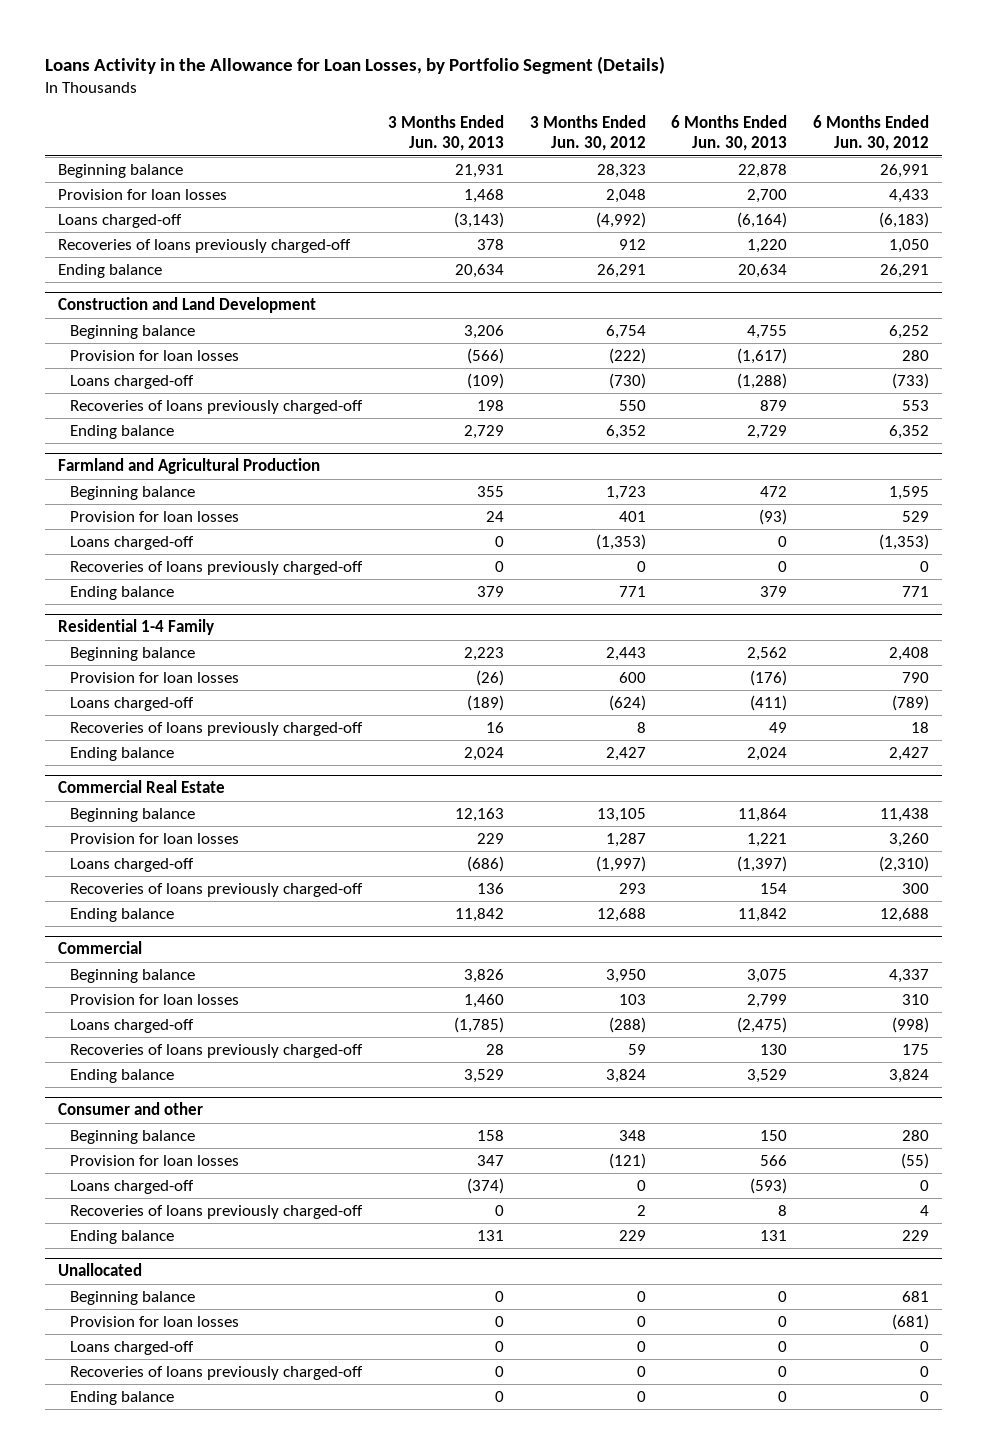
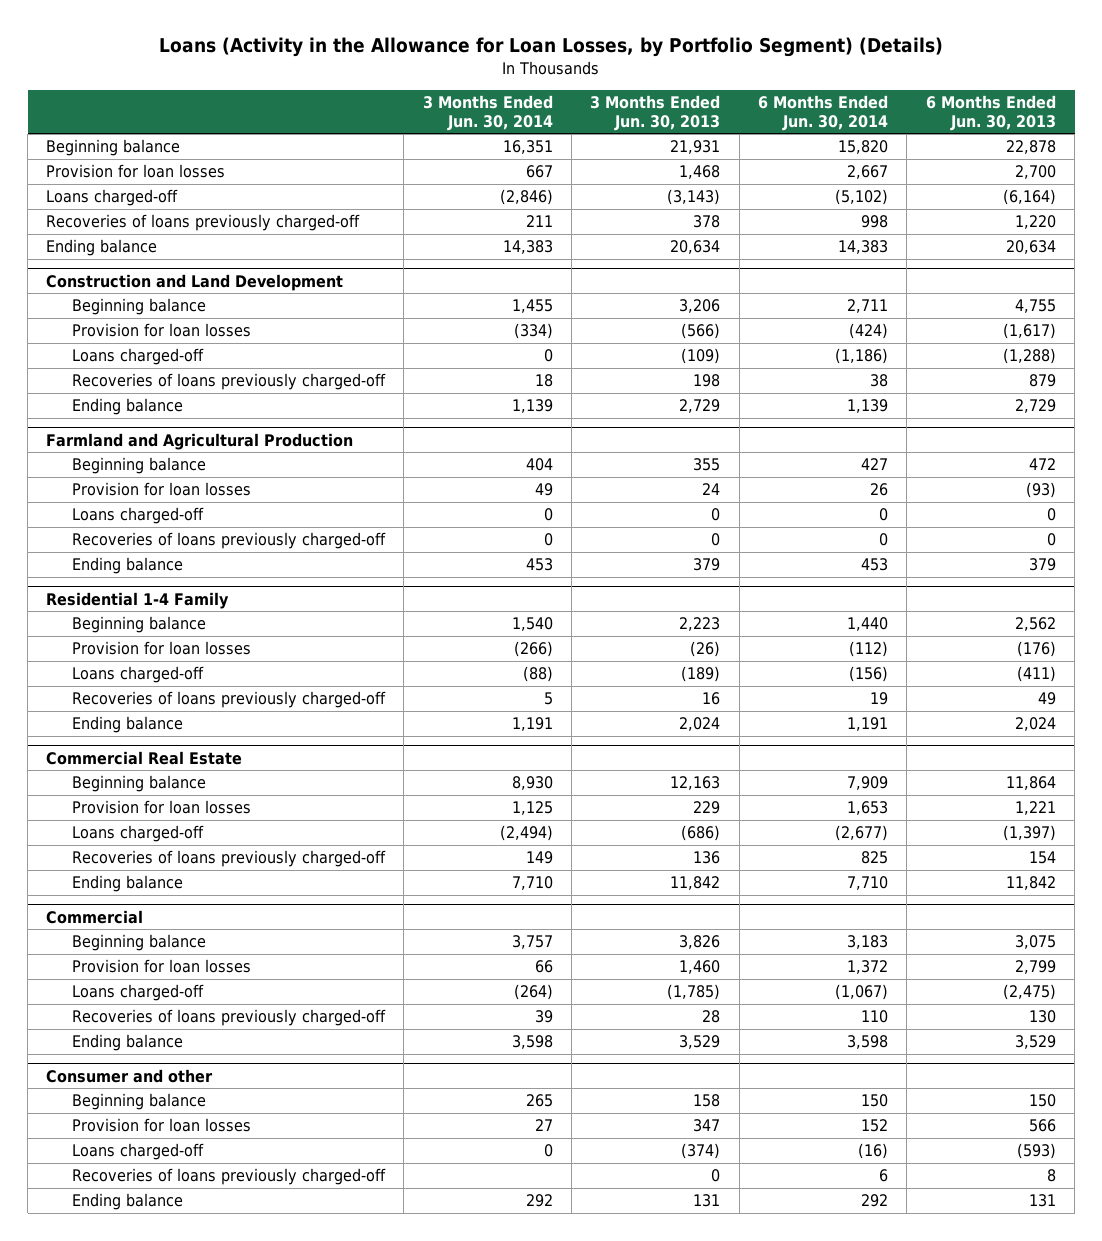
- Loans Activity in the Allowance for Loan Losses, by Portfolio Segment (Details)
+ Loans (Activity in the Allowance for Loan Losses, by Portfolio Segment) (Details)
- | 3 Months Ended Jun. 30, 2013 | 3 Months Ended Jun. 30, 2012 | 6 Months Ended Jun. 30, 2013 | 6 Months Ended Jun. 30, 2012
+ | 3 Months Ended Jun. 30, 2014 | 3 Months Ended Jun. 30, 2013 | 6 Months Ended Jun. 30, 2014 | 6 Months Ended Jun. 30, 2013
- Unallocated
- Beginning balance | 0 | 0 | 0 | 681
- Provision for loan losses | 0 | 0 | 0 | (681)
- Loans charged-off | 0 | 0 | 0 | 0
- Recoveries of loans previously charged-off | 0 | 0 | 0 | 0
- Ending balance | 0 | 0 | 0 | 0

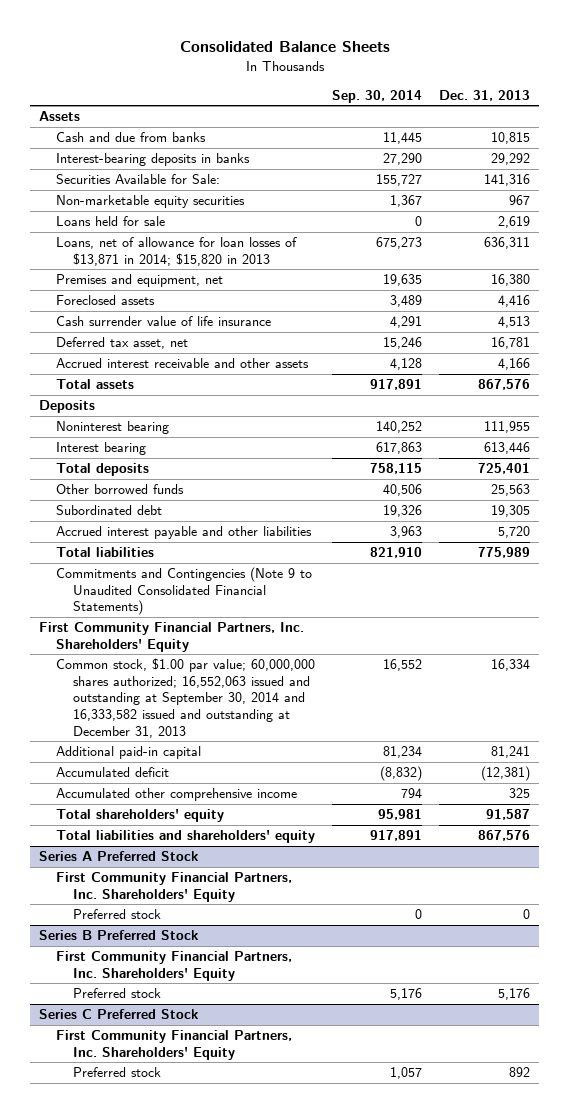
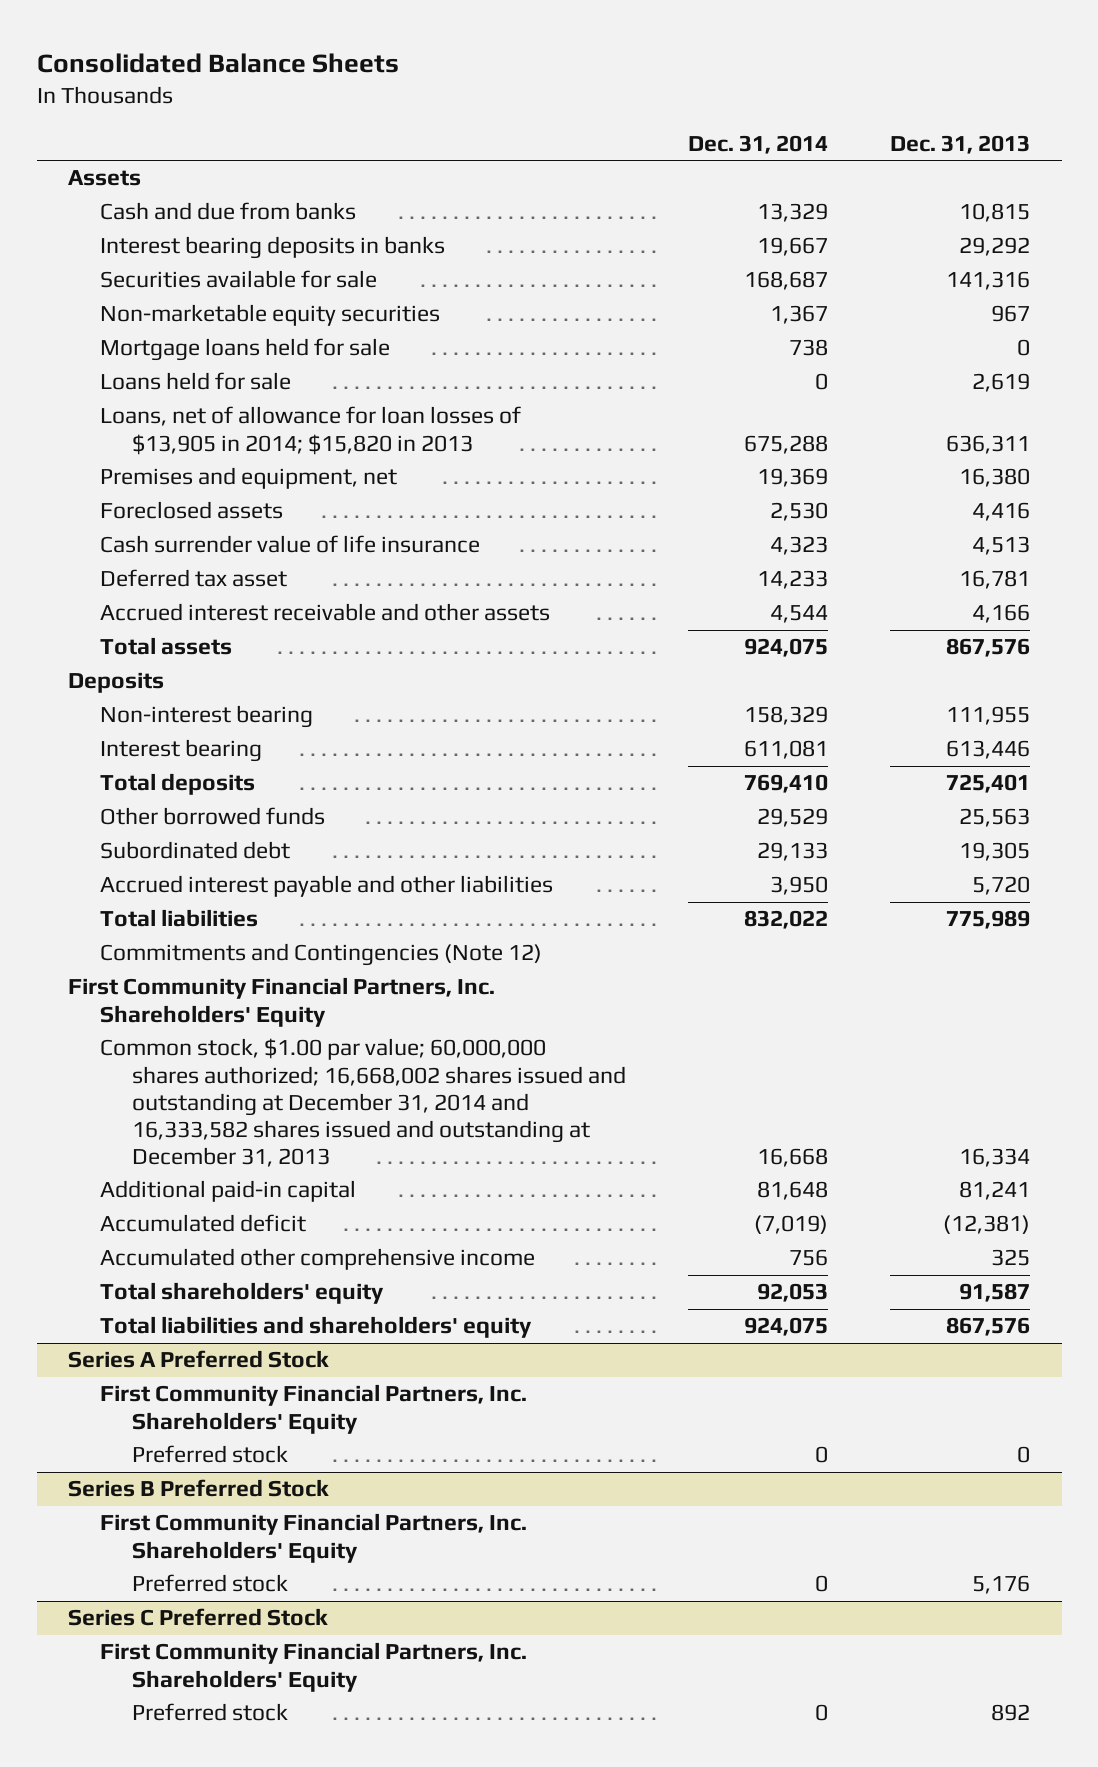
- | Sep. 30, 2014 | Dec. 31, 2013
+ | Dec. 31, 2014 | Dec. 31, 2013
- Interest-bearing deposits in banks | 27,290 | 29,292
- Securities Available for Sale: | 155,727 | 141,316
+ Interest bearing deposits in banks | 19,667 | 29,292
+ Securities available for sale | 168,687 | 141,316
+ Mortgage loans held for sale | 738 | 0
- Loans, net of allowance for loan losses of $13,871 in 2014; $15,820 in 2013 | 675,273 | 636,311
+ Loans, net of allowance for loan losses of $13,905 in 2014; $15,820 in 2013 | 675,288 | 636,311
- Deferred tax asset, net | 15,246 | 16,781
+ Deferred tax asset | 14,233 | 16,781
- Noninterest bearing | 140,252 | 111,955
+ Non-interest bearing | 158,329 | 111,955
- Commitments and Contingencies (Note 9 to Unaudited Consolidated Financial Statements)
+ Commitments and Contingencies (Note 12)
- Common stock, $1.00 par value; 60,000,000 shares authorized; 16,552,063 issued and outstanding at September 30, 2014 and 16,333,582 issued and outstanding at December 31, 2013 | 16,552 | 16,334
+ Common stock, $1.00 par value; 60,000,000 shares authorized; 16,668,002 shares issued and outstanding at December 31, 2014 and 16,333,582 shares issued and outstanding at December 31, 2013 | 16,668 | 16,334

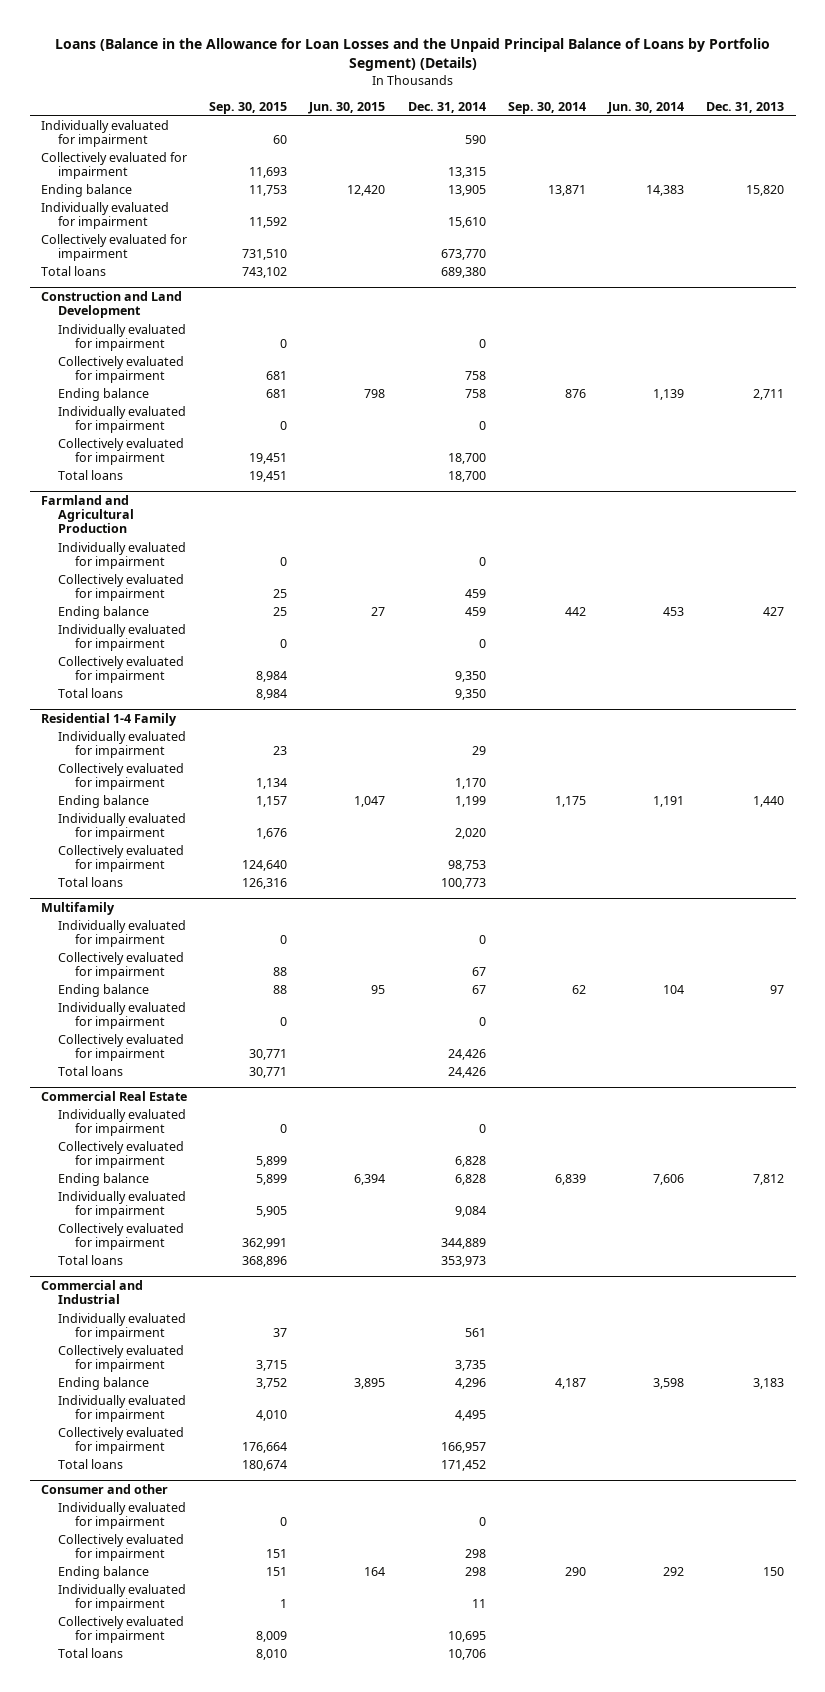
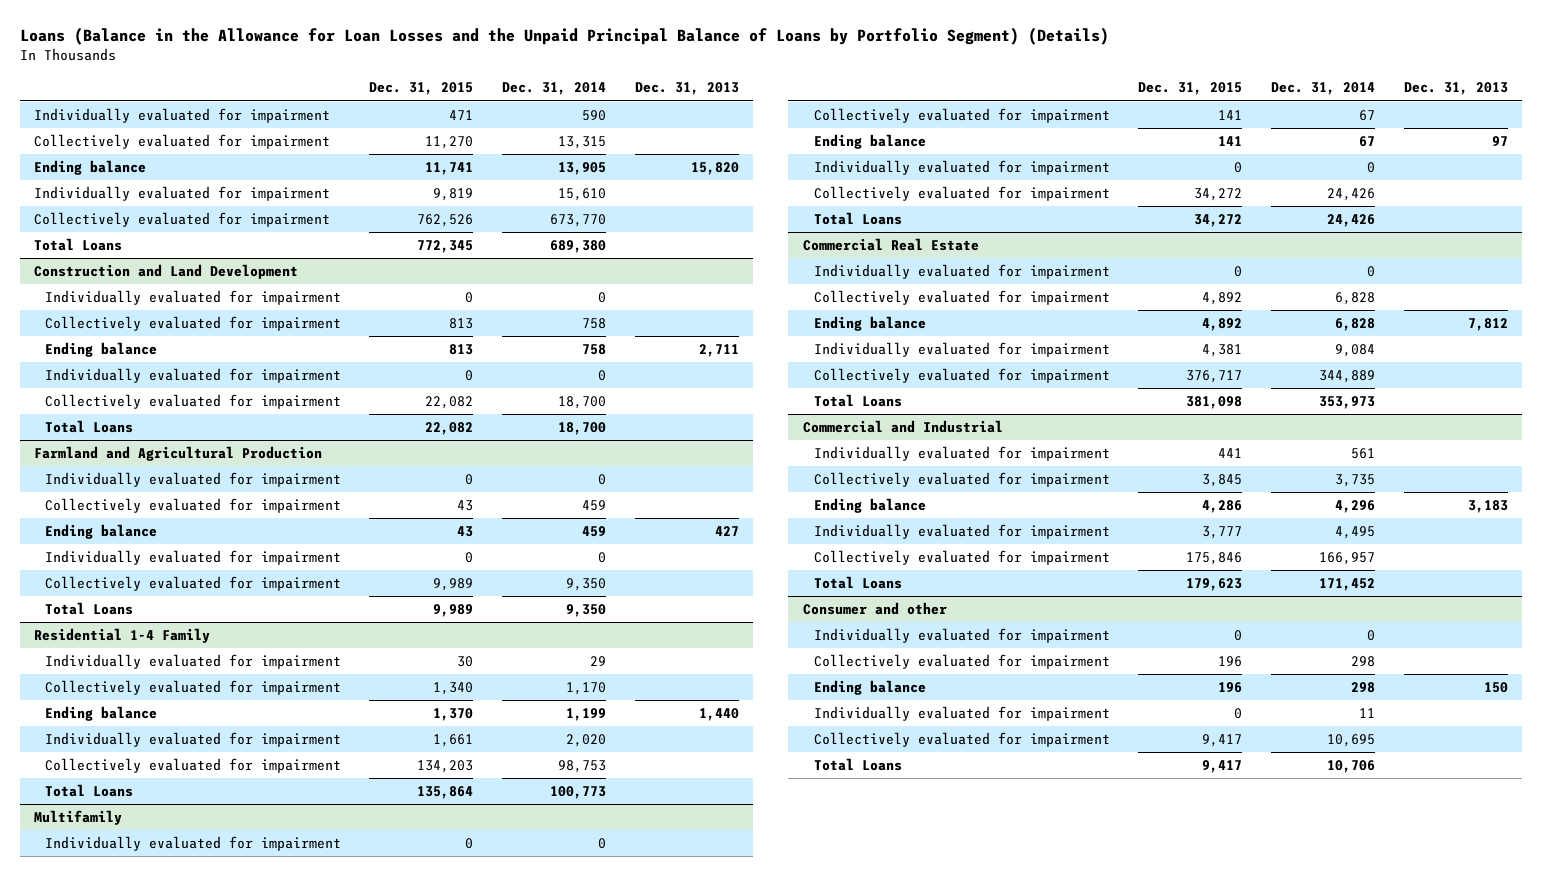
- | Sep. 30, 2015 | Jun. 30, 2015 | Dec. 31, 2014 | Sep. 30, 2014 | Jun. 30, 2014 | Dec. 31, 2013
+ | Dec. 31, 2015 | Dec. 31, 2014 | Dec. 31, 2013
- Total loans | 743,102 | | 689,380 | | |
+ Total Loans | 772,345 | 689,380 |
@ Construction and Land Development
- Total loans | 19,451 | | 18,700 | | |
+ Total Loans | 22,082 | 18,700 |
@ Farmland and Agricultural Production
- Total loans | 8,984 | | 9,350 | | |
+ Total Loans | 9,989 | 9,350 |
@ Residential 1-4 Family
- Total loans | 126,316 | | 100,773 | | |
+ Total Loans | 135,864 | 100,773 |
@ Multifamily
- Total loans | 30,771 | | 24,426 | | |
+ Total Loans | 34,272 | 24,426 |
@ Commercial Real Estate
- Total loans | 368,896 | | 353,973 | | |
+ Total Loans | 381,098 | 353,973 |
@ Commercial and Industrial
- Total loans | 180,674 | | 171,452 | | |
+ Total Loans | 179,623 | 171,452 |
@ Consumer and other
- Total loans | 8,010 | | 10,706 | | |
+ Total Loans | 9,417 | 10,706 |

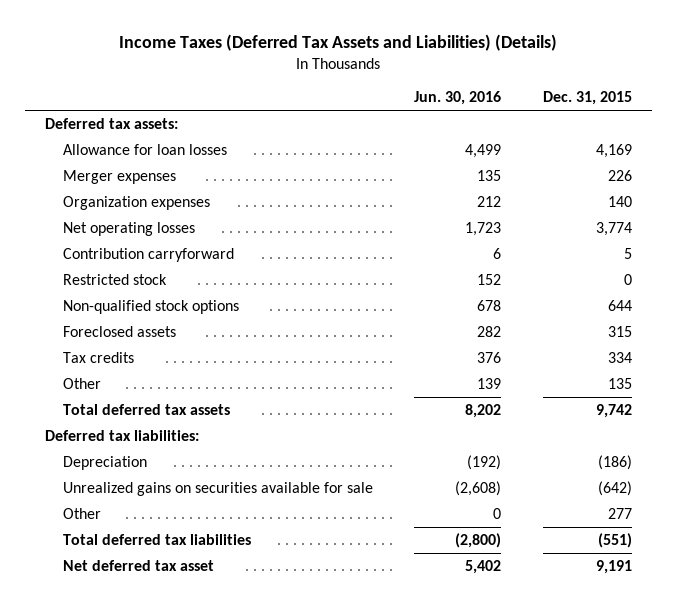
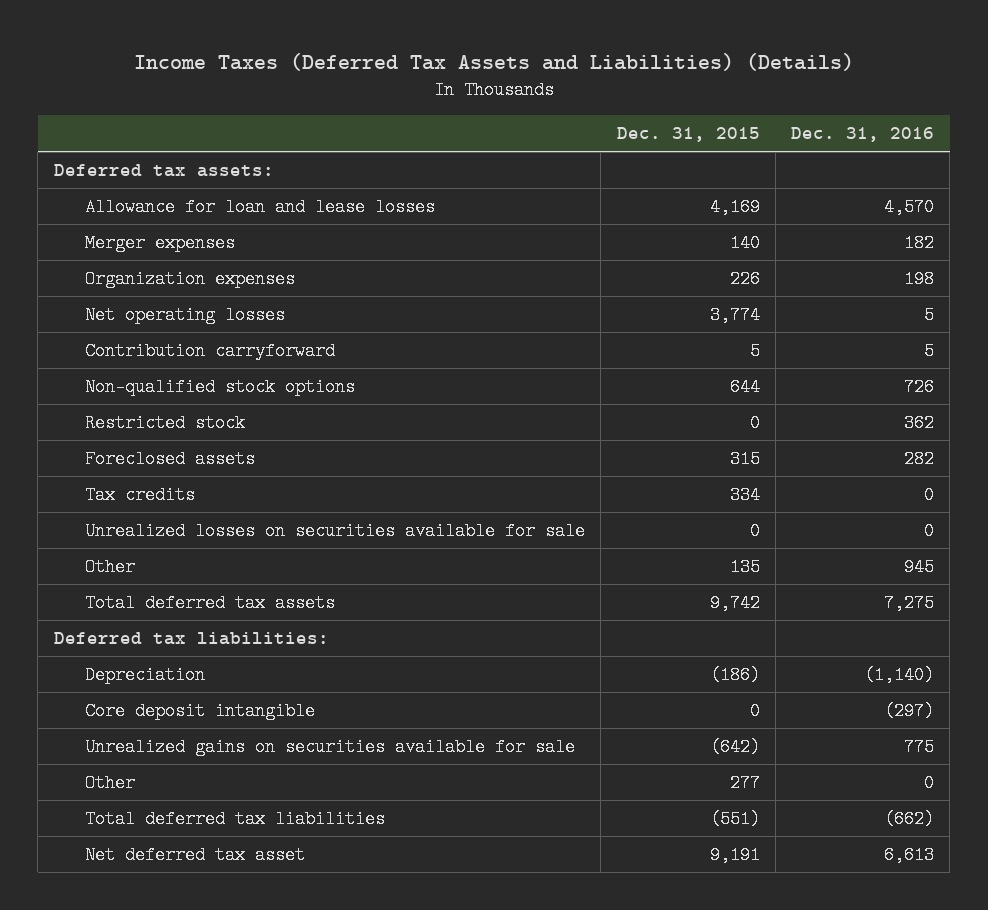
- | Jun. 30, 2016 | Dec. 31, 2015
+ | Dec. 31, 2015 | Dec. 31, 2016
- Allowance for loan losses | 4,499 | 4,169
- Merger expenses | 135 | 226
- Organization expenses | 212 | 140
+ Allowance for loan and lease losses | 4,169 | 4,570
+ Merger expenses | 140 | 182
+ Organization expenses | 226 | 198
moved down: Restricted stock | 0 | 362
+ Unrealized losses on securities available for sale | 0 | 0
+ Core deposit intangible | 0 | (297)

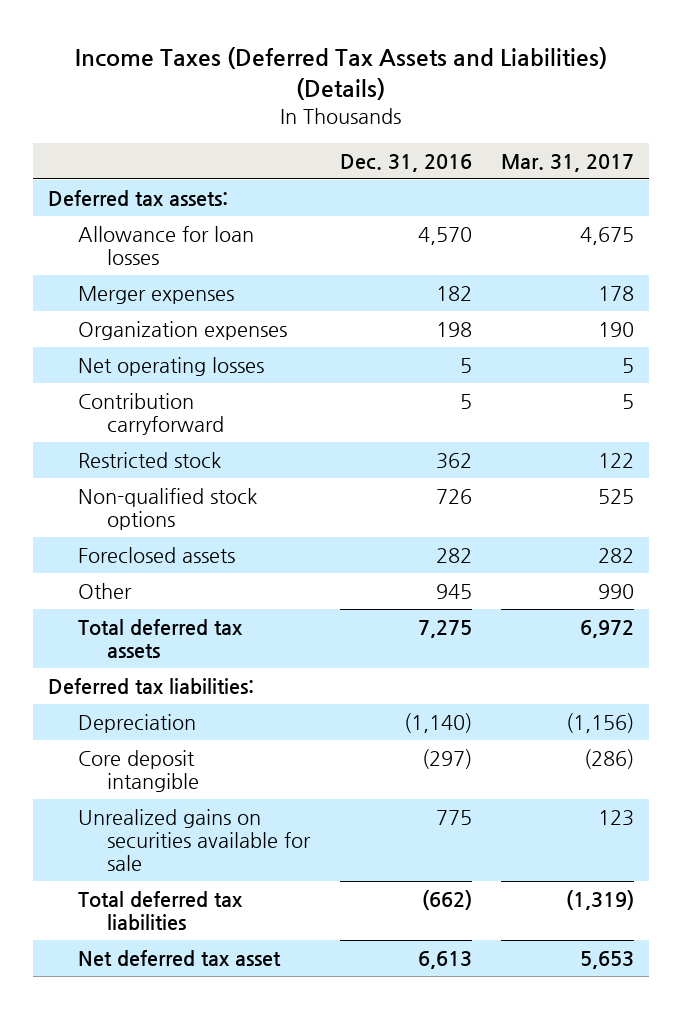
- | Dec. 31, 2015 | Dec. 31, 2016
+ | Dec. 31, 2016 | Mar. 31, 2017
- Allowance for loan and lease losses | 4,169 | 4,570
+ Allowance for loan losses | 4,570 | 4,675
moved down: Non-qualified stock options | 726 | 525
- Tax credits | 334 | 0
- Unrealized losses on securities available for sale | 0 | 0
- Other | 277 | 0

